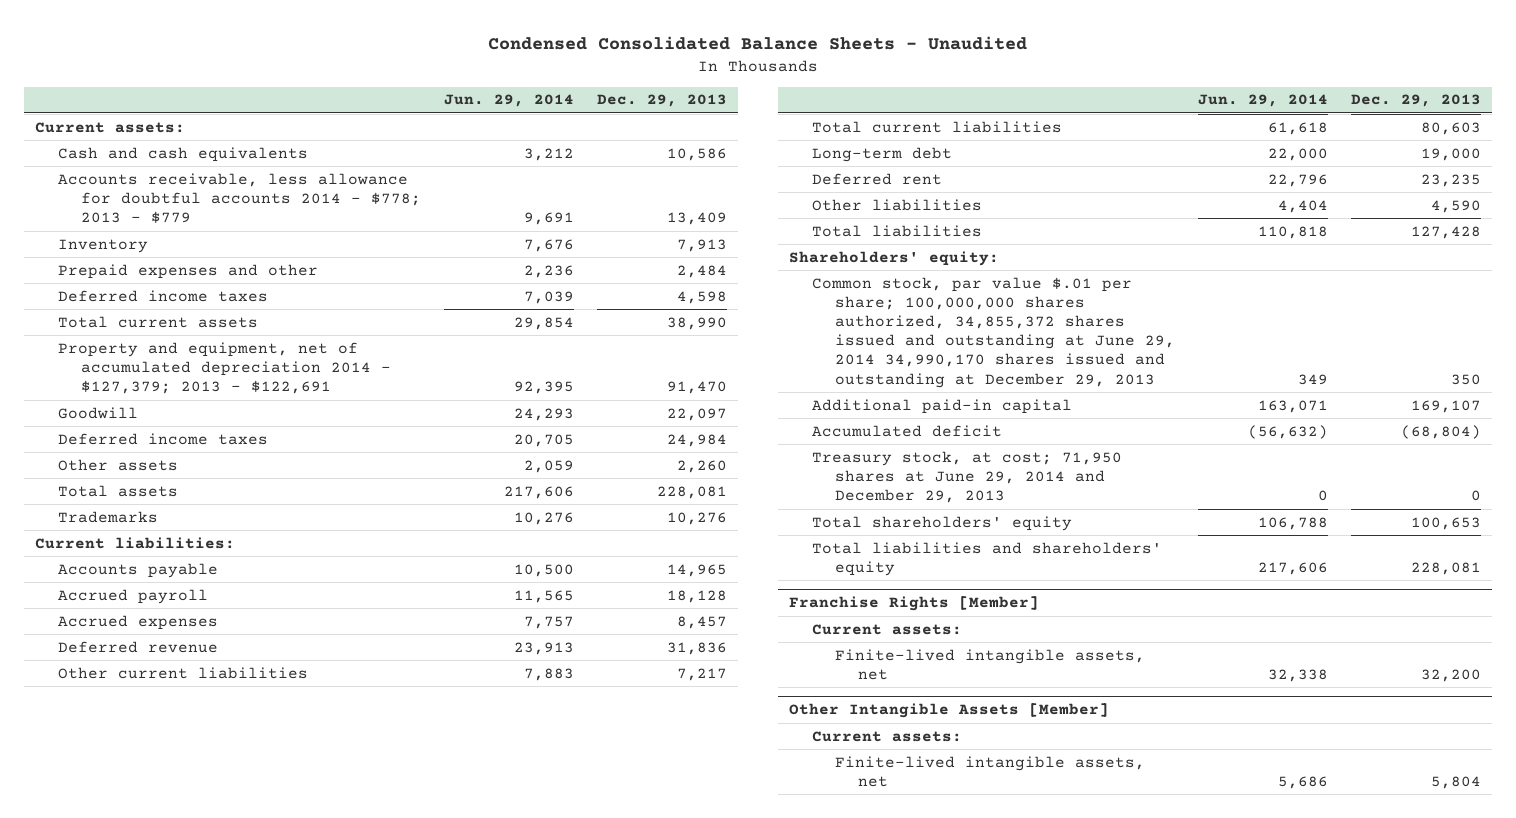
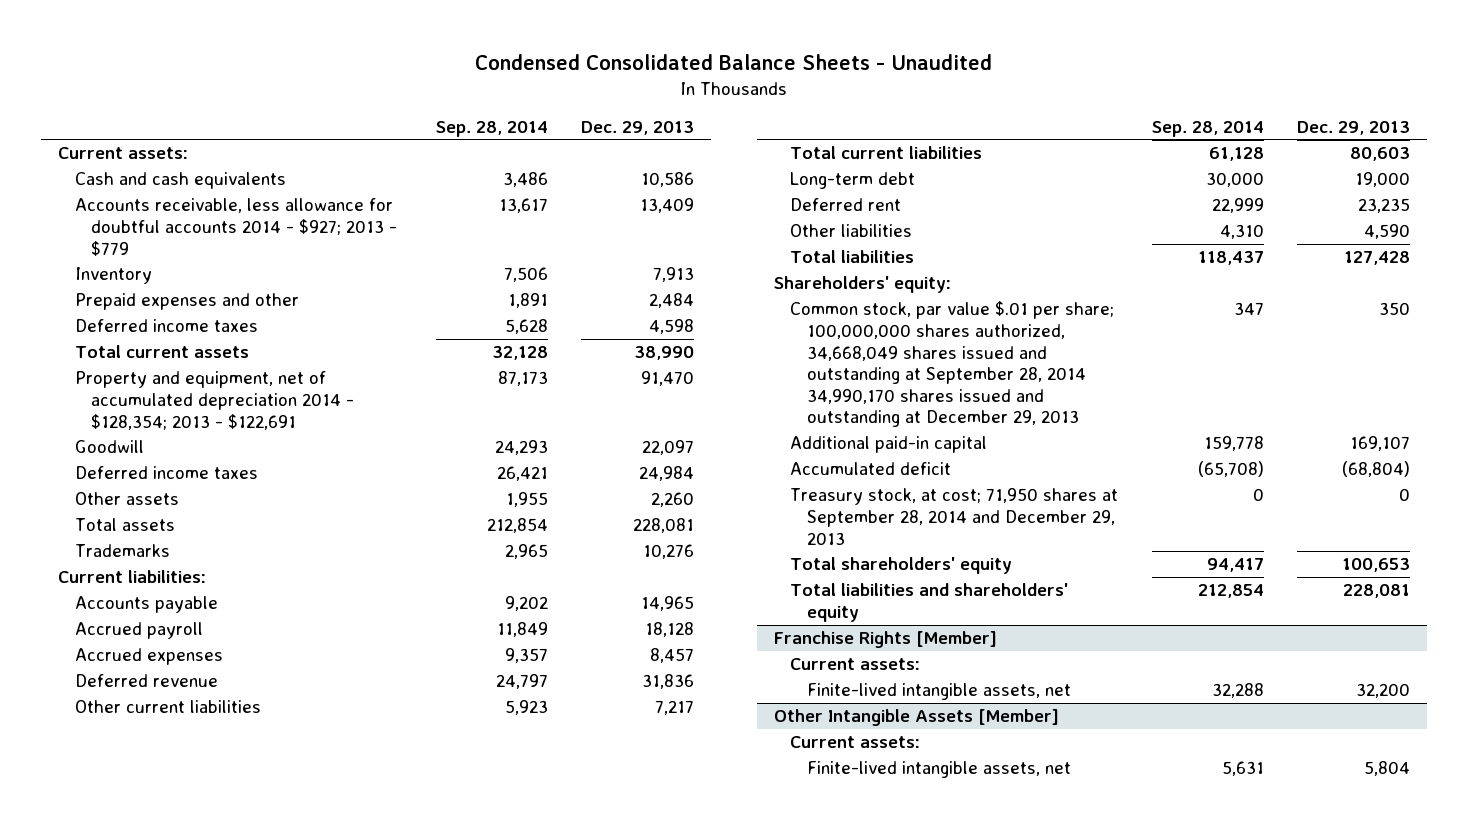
- | Jun. 29, 2014 | Dec. 29, 2013
+ | Sep. 28, 2014 | Dec. 29, 2013
- Accounts receivable, less allowance for doubtful accounts 2014 - $778; 2013 - $779 | 9,691 | 13,409
+ Accounts receivable, less allowance for doubtful accounts 2014 - $927; 2013 - $779 | 13,617 | 13,409
- Property and equipment, net of accumulated depreciation 2014 - $127,379; 2013 - $122,691 | 92,395 | 91,470
+ Property and equipment, net of accumulated depreciation 2014 - $128,354; 2013 - $122,691 | 87,173 | 91,470
- Common stock, par value $.01 per share; 100,000,000 shares authorized, 34,855,372 shares issued and outstanding at June 29, 2014 34,990,170 shares issued and outstanding at December 29, 2013 | 349 | 350
+ Common stock, par value $.01 per share; 100,000,000 shares authorized, 34,668,049 shares issued and outstanding at September 28, 2014 34,990,170 shares issued and outstanding at December 29, 2013 | 347 | 350
- Treasury stock, at cost; 71,950 shares at June 29, 2014 and December 29, 2013 | 0 | 0
+ Treasury stock, at cost; 71,950 shares at September 28, 2014 and December 29, 2013 | 0 | 0

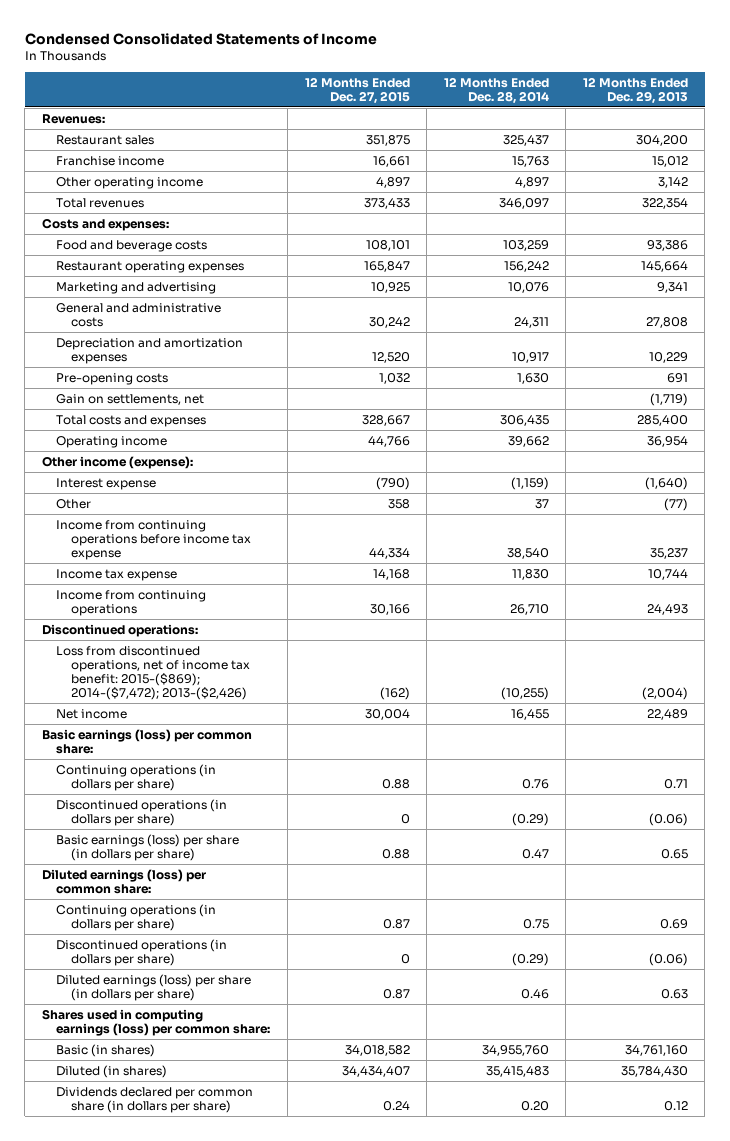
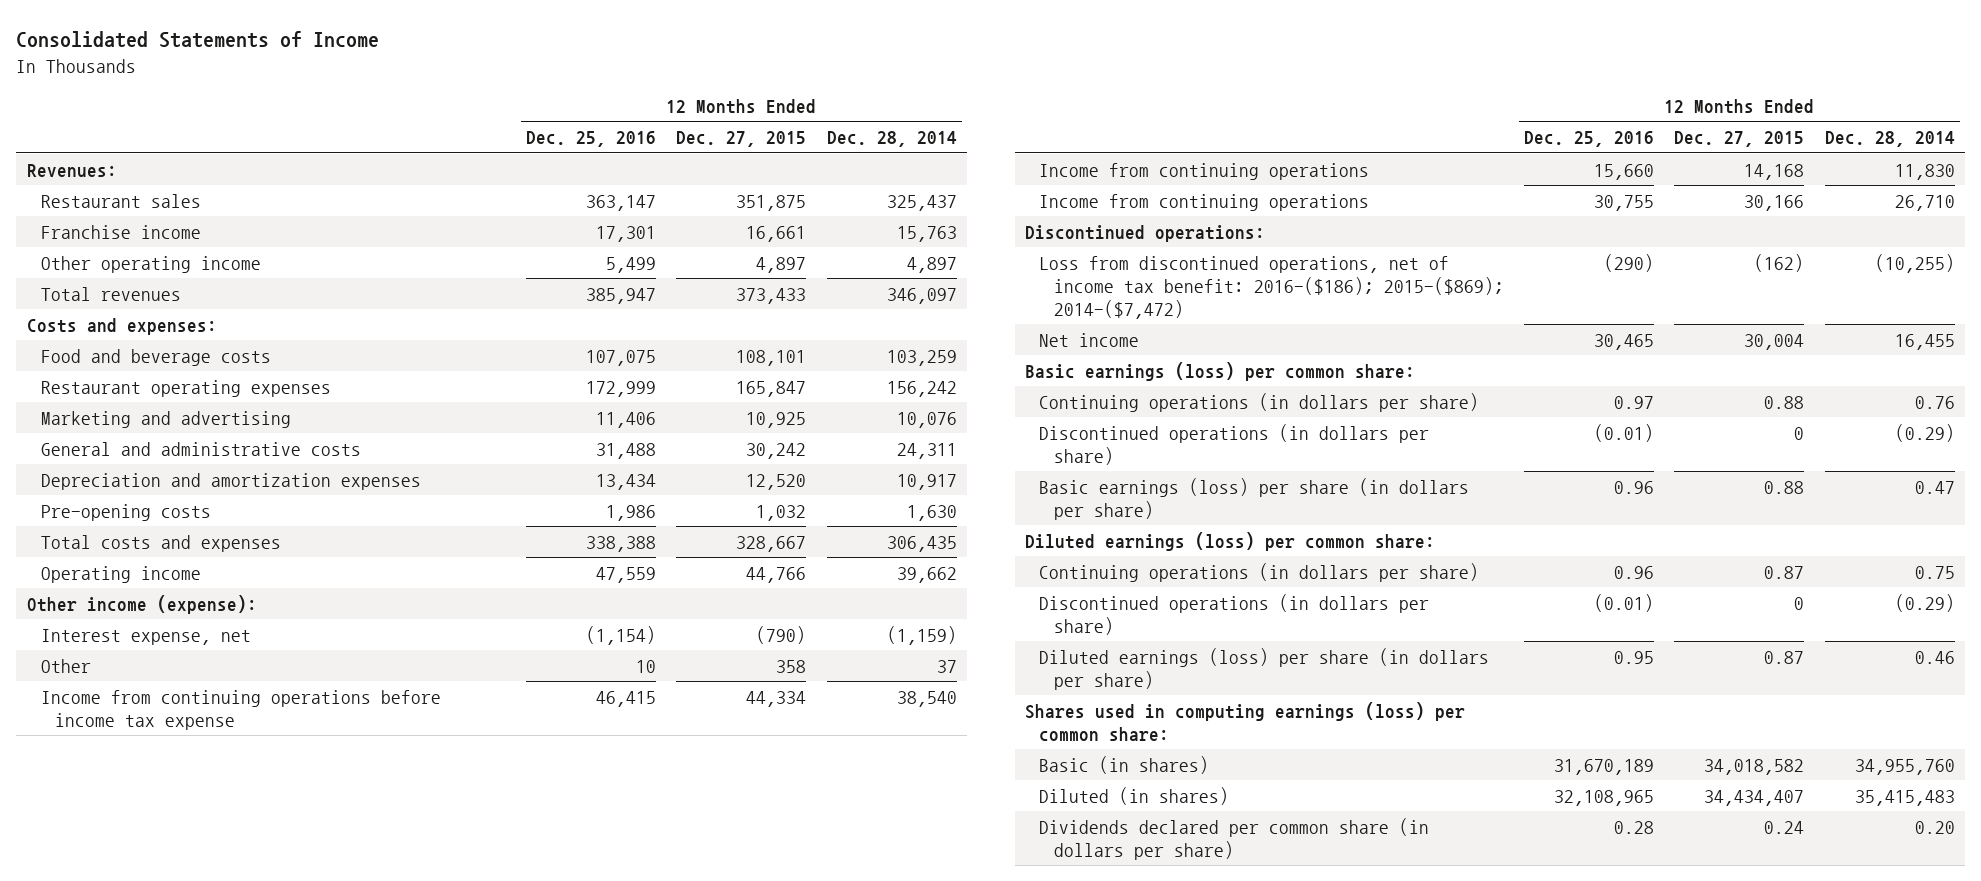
- Condensed Consolidated Statements of Income
+ Consolidated Statements of Income
- | 12 Months Ended Dec. 27, 2015 | 12 Months Ended Dec. 28, 2014 | 12 Months Ended Dec. 29, 2013
+ | 12 Months Ended Dec. 25, 2016 | 12 Months Ended Dec. 27, 2015 | 12 Months Ended Dec. 28, 2014
- Gain on settlements, net | | | (1,719)
- Interest expense | (790) | (1,159) | (1,640)
+ Interest expense, net | (1,154) | (790) | (1,159)
- Income tax expense | 14,168 | 11,830 | 10,744
+ Income from continuing operations | 15,660 | 14,168 | 11,830
- Loss from discontinued operations, net of income tax benefit: 2015-($869); 2014-($7,472); 2013-($2,426) | (162) | (10,255) | (2,004)
+ Loss from discontinued operations, net of income tax benefit: 2016-($186); 2015-($869); 2014-($7,472) | (290) | (162) | (10,255)

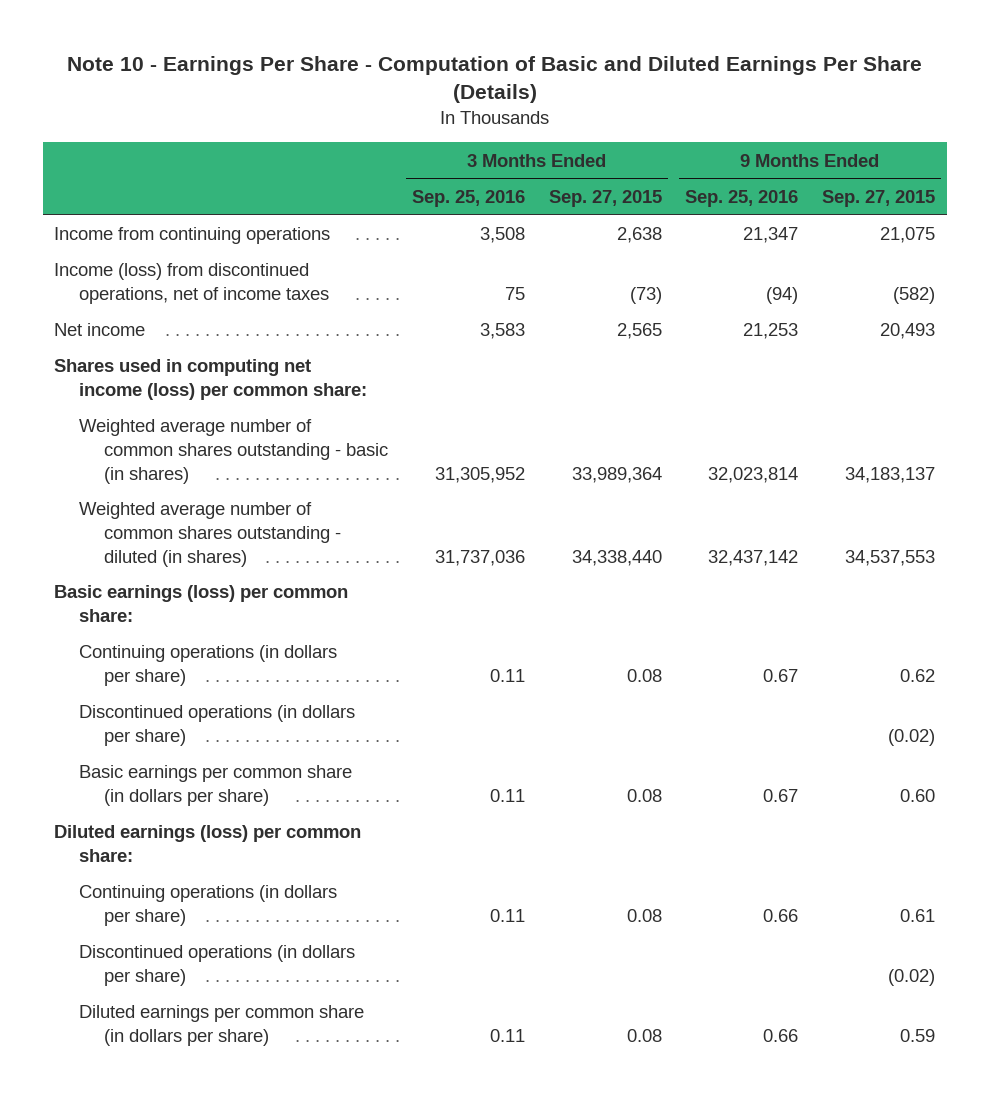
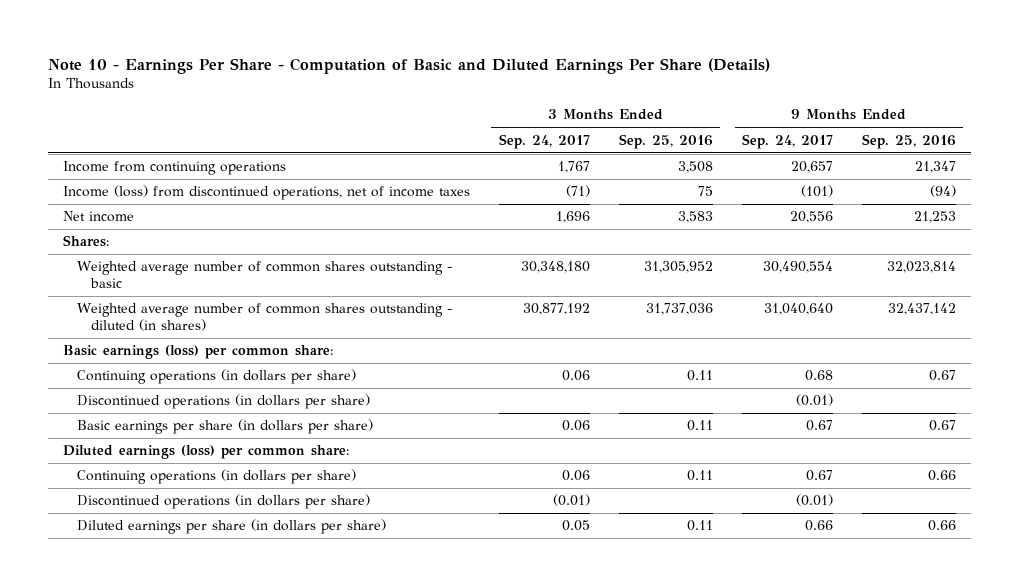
- | 3 Months Ended Sep. 25, 2016 | 3 Months Ended Sep. 27, 2015 | 9 Months Ended Sep. 25, 2016 | 9 Months Ended Sep. 27, 2015
+ | 3 Months Ended Sep. 24, 2017 | 3 Months Ended Sep. 25, 2016 | 9 Months Ended Sep. 24, 2017 | 9 Months Ended Sep. 25, 2016
- Shares used in computing net income (loss) per common share:
- Weighted average number of common shares outstanding - basic (in shares) | 31,305,952 | 33,989,364 | 32,023,814 | 34,183,137
+ Shares:
+ Weighted average number of common shares outstanding - basic | 30,348,180 | 31,305,952 | 30,490,554 | 32,023,814
- Basic earnings per common share (in dollars per share) | 0.11 | 0.08 | 0.67 | 0.60
+ Basic earnings per share (in dollars per share) | 0.06 | 0.11 | 0.67 | 0.67
- Diluted earnings per common share (in dollars per share) | 0.11 | 0.08 | 0.66 | 0.59
+ Diluted earnings per share (in dollars per share) | 0.05 | 0.11 | 0.66 | 0.66

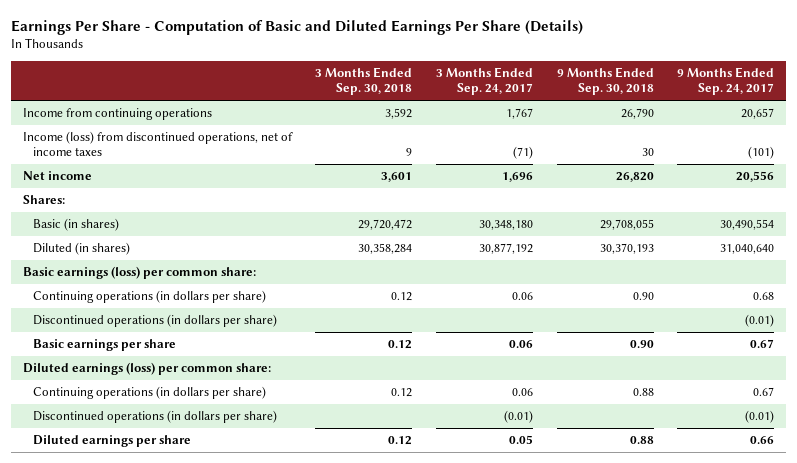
- Note 10 - Earnings Per Share - Computation of Basic and Diluted Earnings Per Share (Details)
+ Earnings Per Share - Computation of Basic and Diluted Earnings Per Share (Details)
- | 3 Months Ended Sep. 24, 2017 | 3 Months Ended Sep. 25, 2016 | 9 Months Ended Sep. 24, 2017 | 9 Months Ended Sep. 25, 2016
+ | 3 Months Ended Sep. 30, 2018 | 3 Months Ended Sep. 24, 2017 | 9 Months Ended Sep. 30, 2018 | 9 Months Ended Sep. 24, 2017
- Weighted average number of common shares outstanding - basic | 30,348,180 | 31,305,952 | 30,490,554 | 32,023,814
- Weighted average number of common shares outstanding - diluted (in shares) | 30,877,192 | 31,737,036 | 31,040,640 | 32,437,142
+ Basic (in shares) | 29,720,472 | 30,348,180 | 29,708,055 | 30,490,554
+ Diluted (in shares) | 30,358,284 | 30,877,192 | 30,370,193 | 31,040,640
- Basic earnings per share (in dollars per share) | 0.06 | 0.11 | 0.67 | 0.67
+ Basic earnings per share | 0.12 | 0.06 | 0.90 | 0.67
- Diluted earnings per share (in dollars per share) | 0.05 | 0.11 | 0.66 | 0.66
+ Diluted earnings per share | 0.12 | 0.05 | 0.88 | 0.66

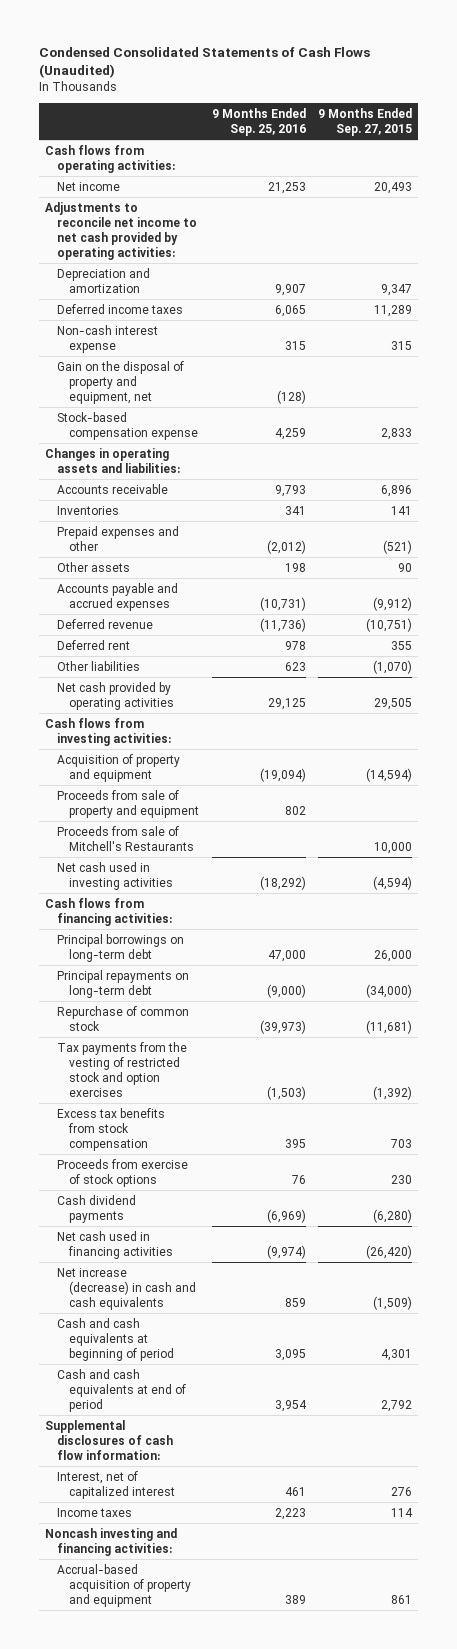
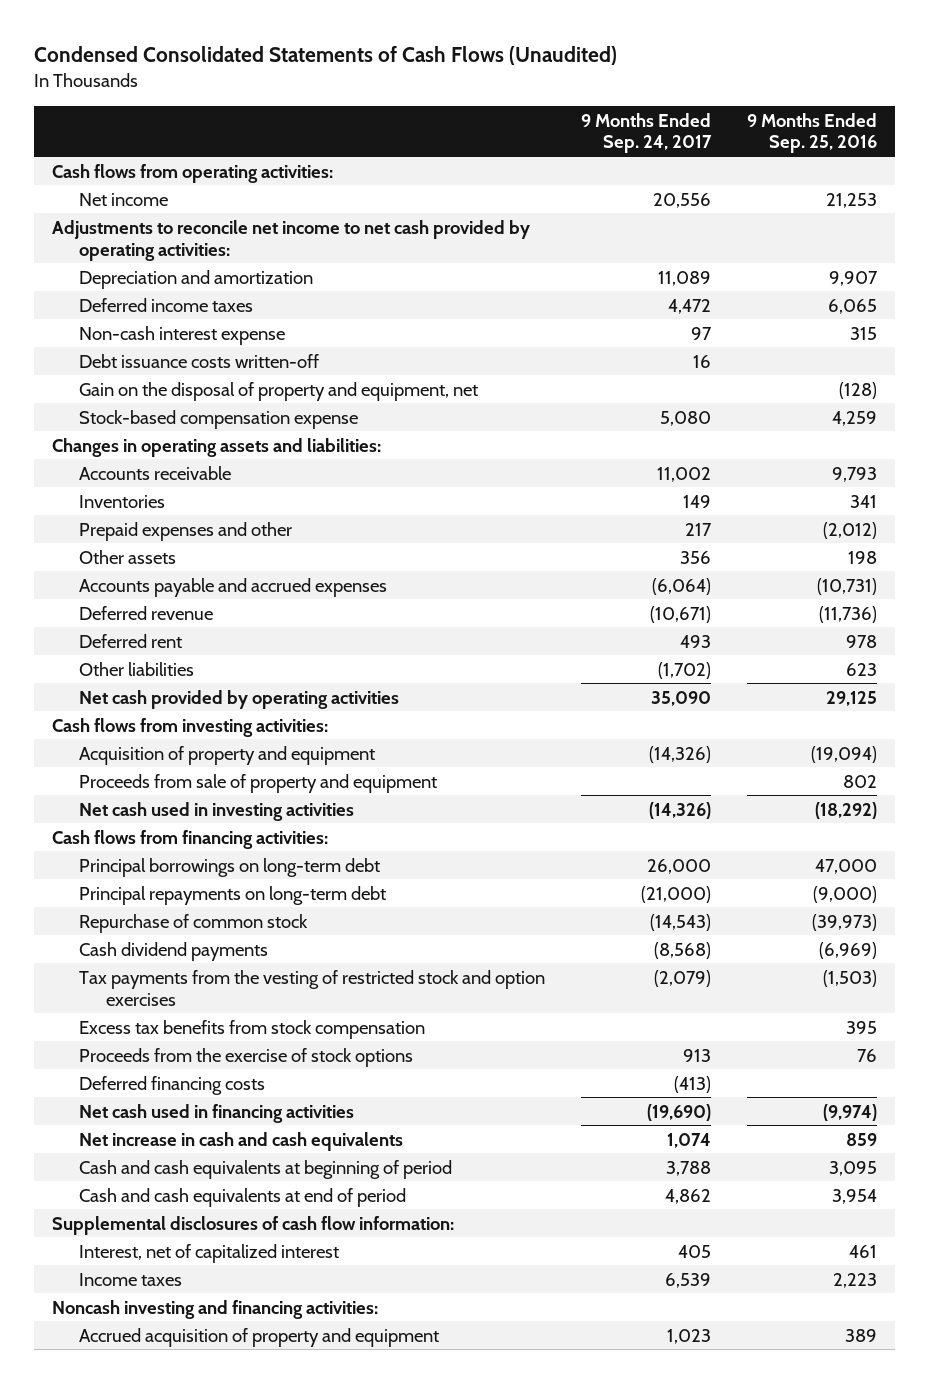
- | 9 Months Ended Sep. 25, 2016 | 9 Months Ended Sep. 27, 2015
+ | 9 Months Ended Sep. 24, 2017 | 9 Months Ended Sep. 25, 2016
+ Debt issuance costs written-off | 16 |
- Proceeds from sale of Mitchell's Restaurants | | 10,000
moved up: Cash dividend payments | (8,568) | (6,969)
- Proceeds from exercise of stock options | 76 | 230
+ Proceeds from the exercise of stock options | 913 | 76
+ Deferred financing costs | (413) |
- Net increase (decrease) in cash and cash equivalents | 859 | (1,509)
+ Net increase in cash and cash equivalents | 1,074 | 859
- Accrual-based acquisition of property and equipment | 389 | 861
+ Accrued acquisition of property and equipment | 1,023 | 389

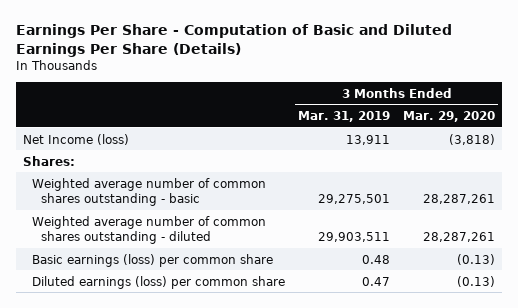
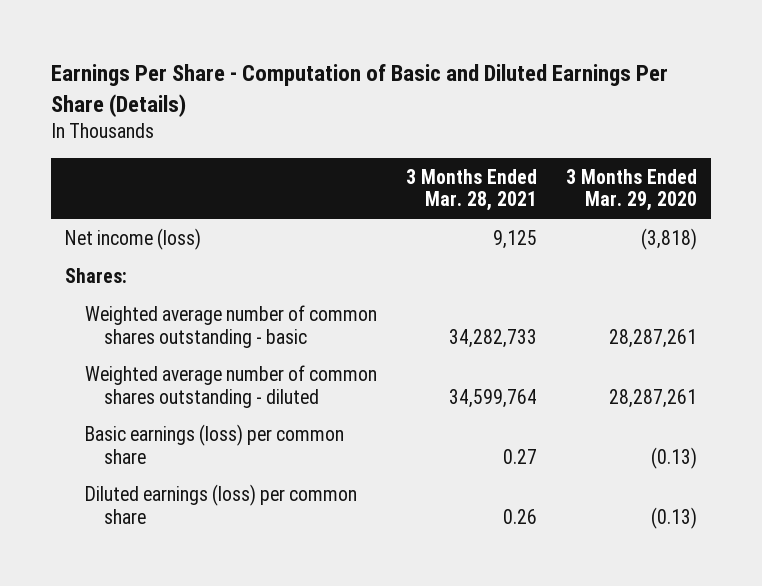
- | 3 Months Ended Mar. 31, 2019 | 3 Months Ended Mar. 29, 2020
+ | 3 Months Ended Mar. 28, 2021 | 3 Months Ended Mar. 29, 2020
- Net Income (loss) | 13,911 | (3,818)
+ Net income (loss) | 9,125 | (3,818)

